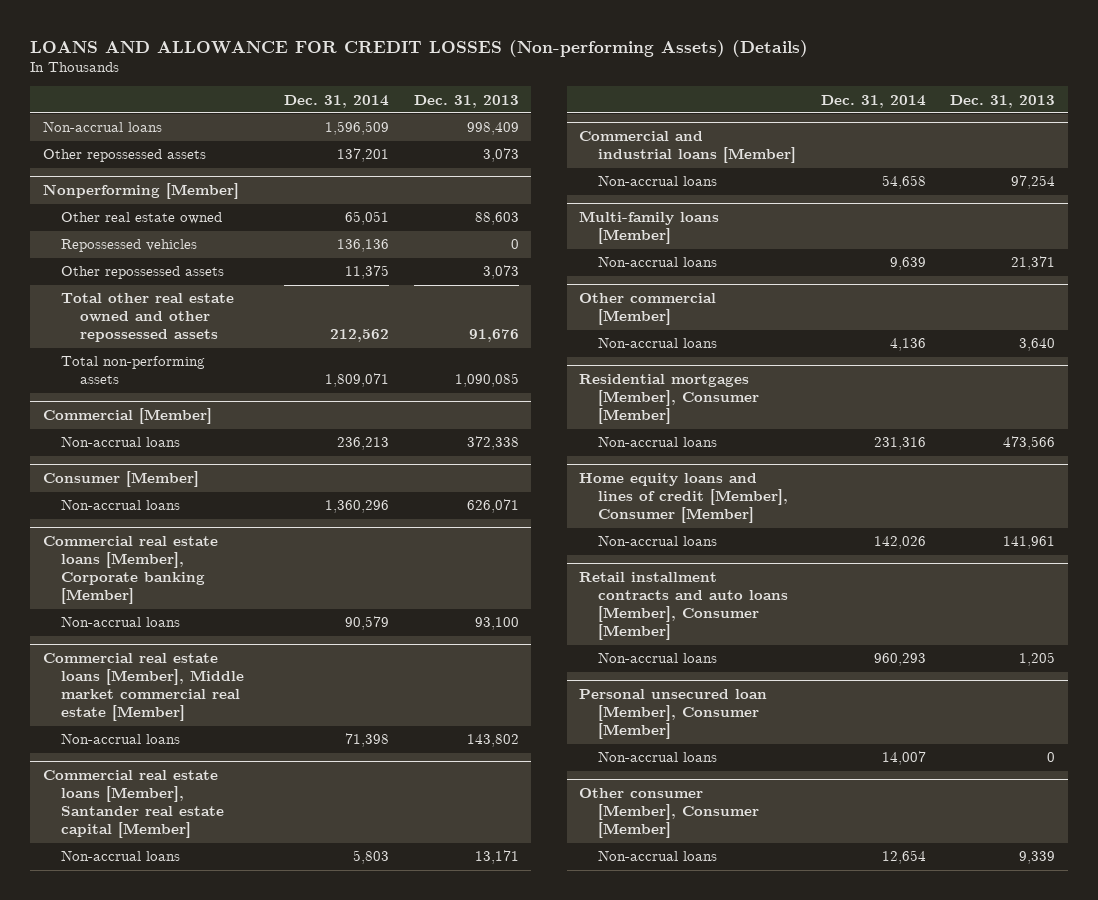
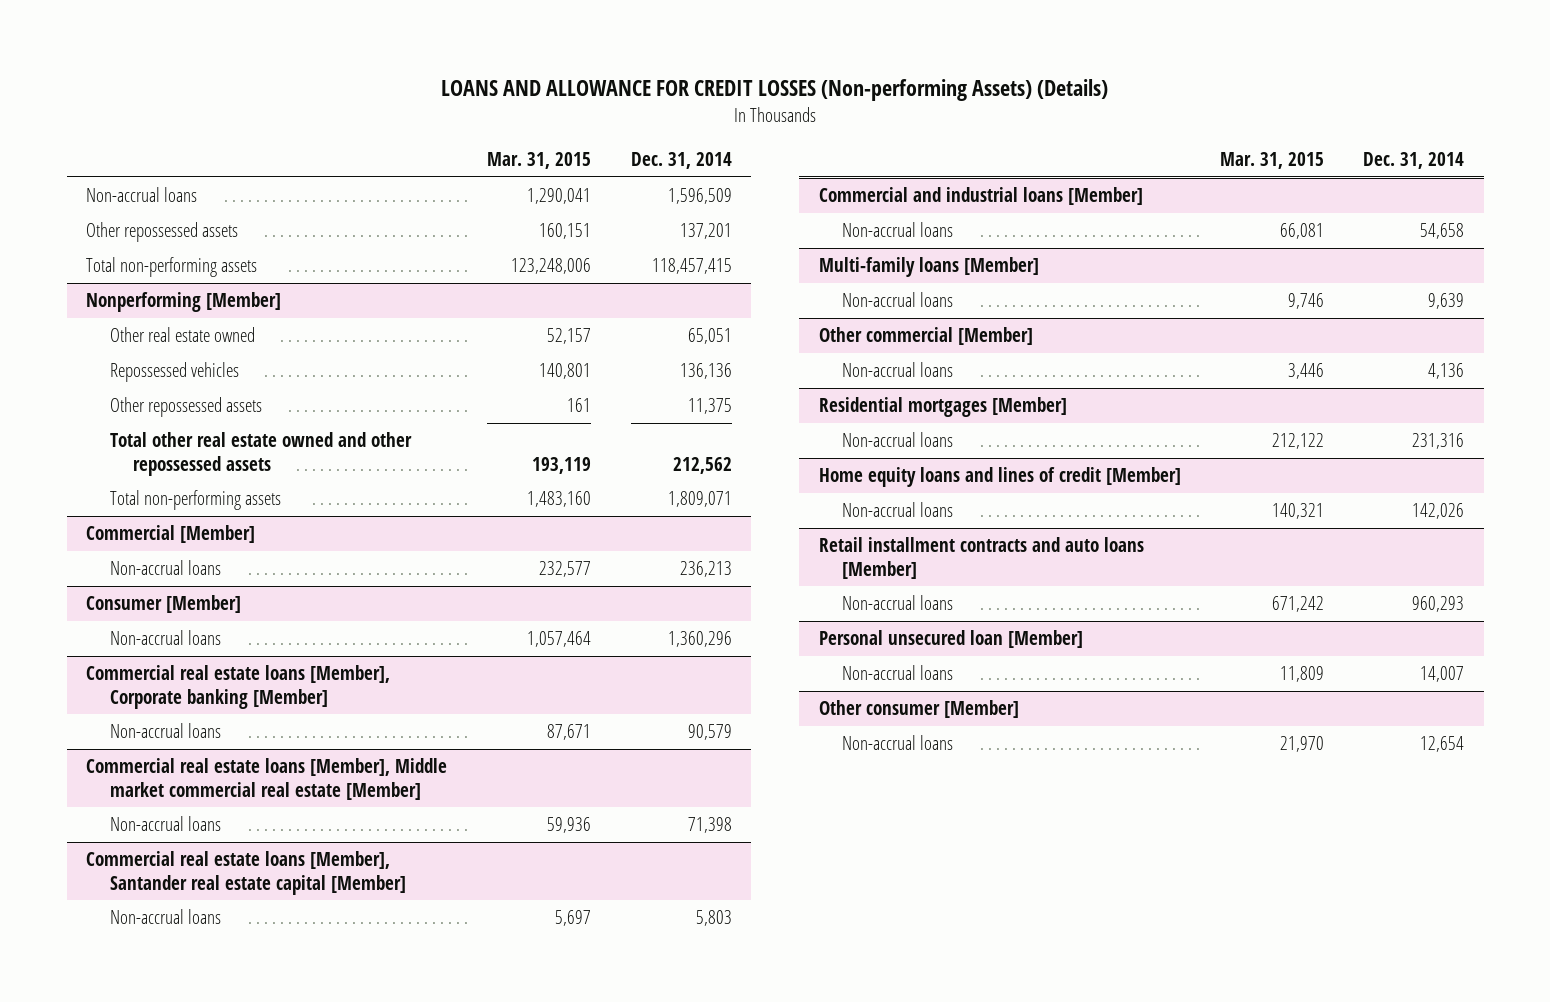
- | Dec. 31, 2014 | Dec. 31, 2013
+ | Mar. 31, 2015 | Dec. 31, 2014
+ Total non-performing assets | 123,248,006 | 118,457,415
- Residential mortgages [Member], Consumer [Member]
+ Residential mortgages [Member]
- Home equity loans and lines of credit [Member], Consumer [Member]
+ Home equity loans and lines of credit [Member]
- Retail installment contracts and auto loans [Member], Consumer [Member]
+ Retail installment contracts and auto loans [Member]
- Personal unsecured loan [Member], Consumer [Member]
+ Personal unsecured loan [Member]
- Other consumer [Member], Consumer [Member]
+ Other consumer [Member]

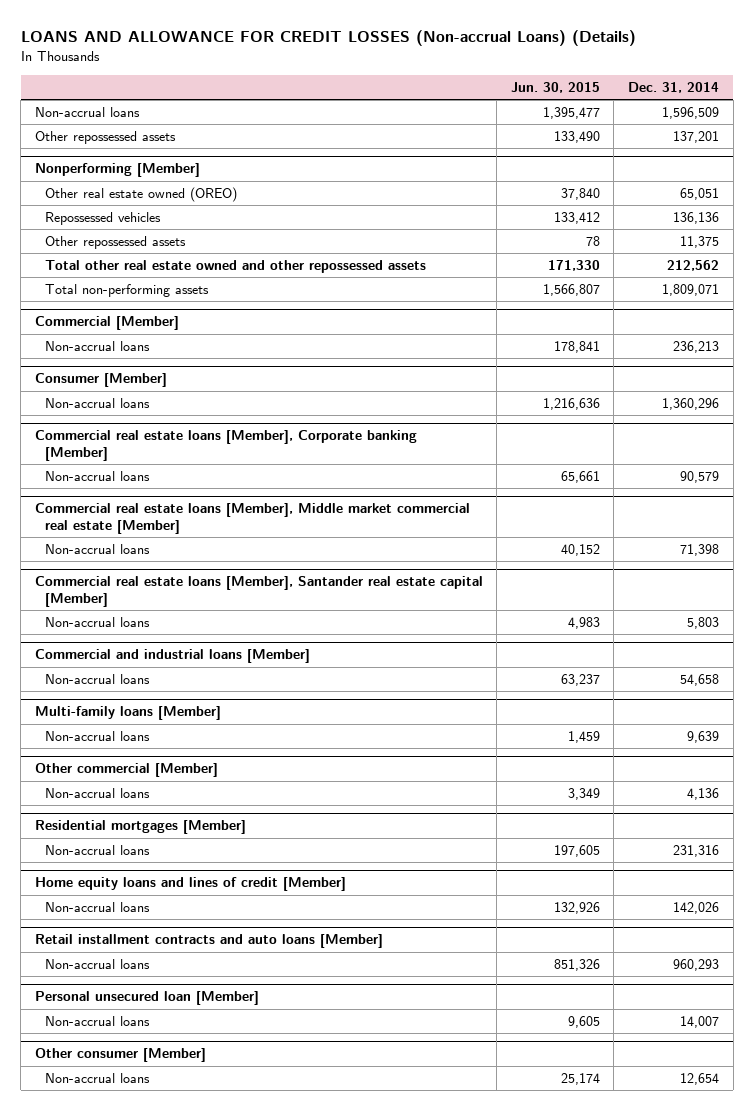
- LOANS AND ALLOWANCE FOR CREDIT LOSSES (Non-performing Assets) (Details)
+ LOANS AND ALLOWANCE FOR CREDIT LOSSES (Non-accrual Loans) (Details)
- | Mar. 31, 2015 | Dec. 31, 2014
+ | Jun. 30, 2015 | Dec. 31, 2014
- Total non-performing assets | 123,248,006 | 118,457,415
@ Nonperforming [Member]
- Other real estate owned | 52,157 | 65,051
+ Other real estate owned (OREO) | 37,840 | 65,051

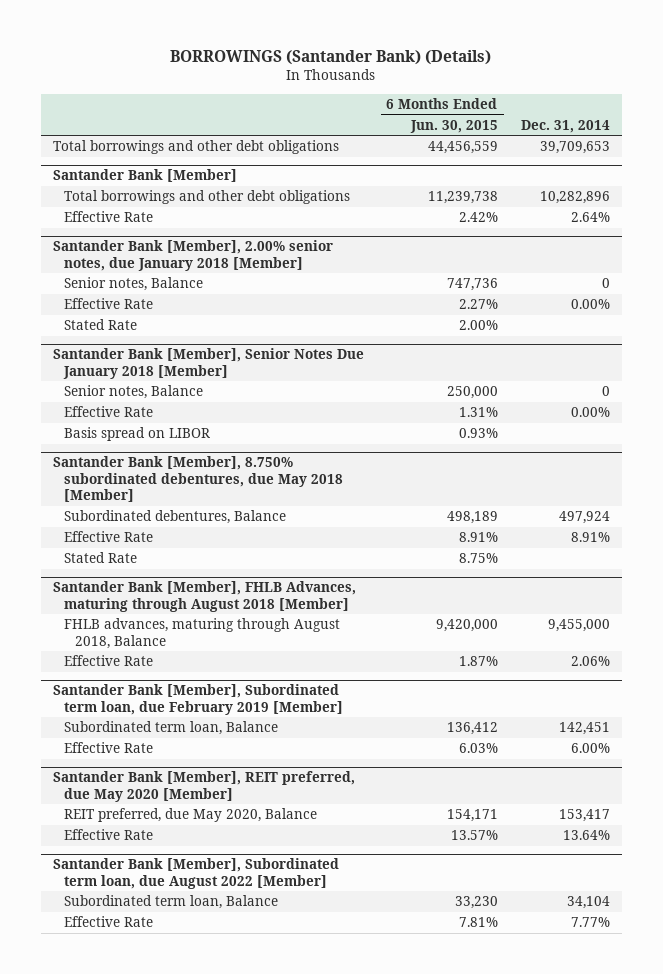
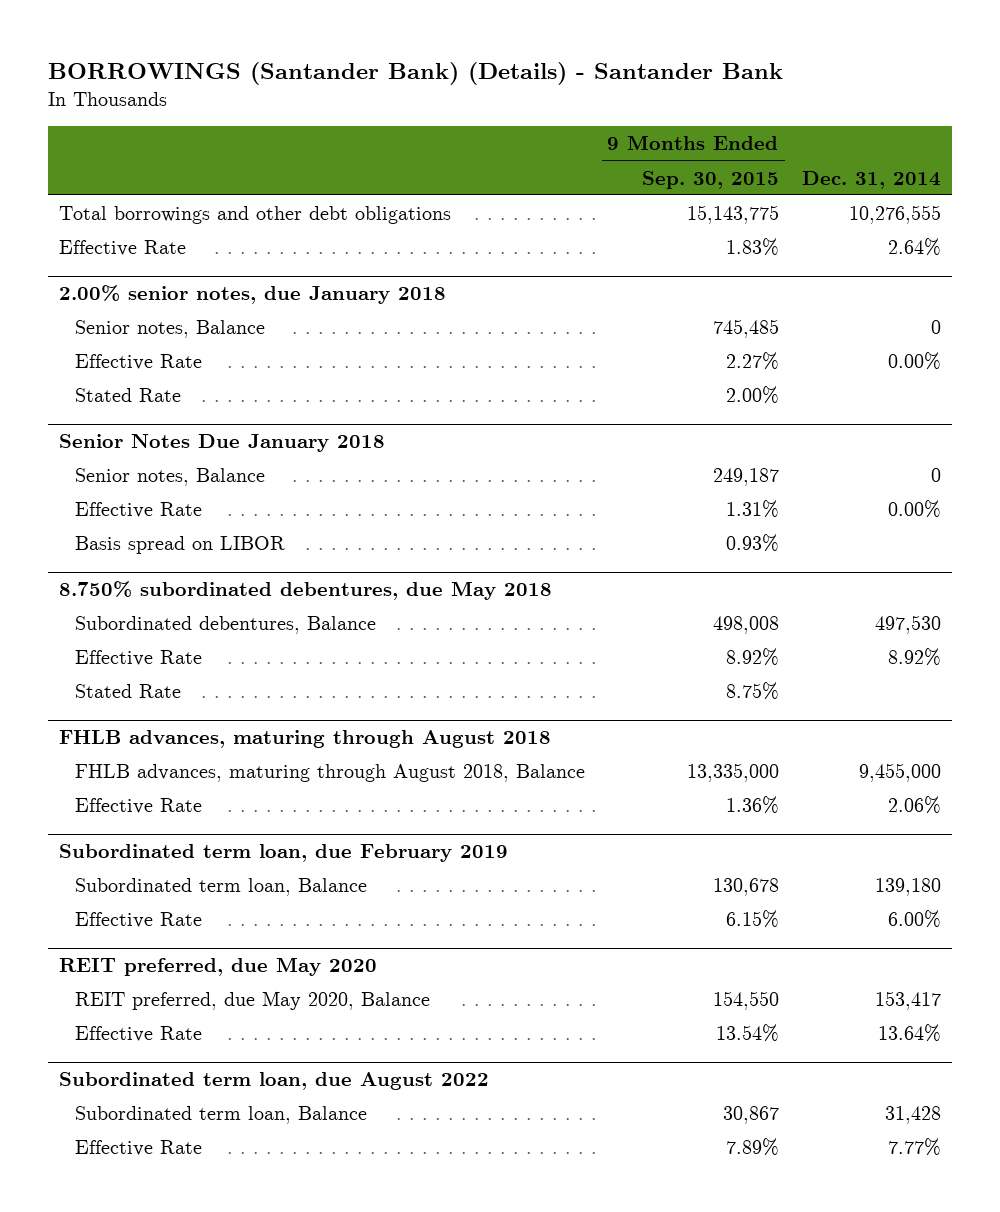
- BORROWINGS (Santander Bank) (Details)
+ BORROWINGS (Santander Bank) (Details) - Santander Bank
- | 6 Months Ended Jun. 30, 2015 | Dec. 31, 2014
+ | 9 Months Ended Sep. 30, 2015 | Dec. 31, 2014
- Total borrowings and other debt obligations | 44,456,559 | 39,709,653
- Santander Bank [Member]
- Total borrowings and other debt obligations | 11,239,738 | 10,282,896
+ Total borrowings and other debt obligations | 15,143,775 | 10,276,555
- Santander Bank [Member], 2.00% senior notes, due January 2018 [Member]
+ 2.00% senior notes, due January 2018
- Santander Bank [Member], Senior Notes Due January 2018 [Member]
+ Senior Notes Due January 2018
- Santander Bank [Member], 8.750% subordinated debentures, due May 2018 [Member]
- Subordinated debentures, Balance | 498,189 | 497,924
- Effective Rate | 8.91% | 8.91%
+ 8.750% subordinated debentures, due May 2018
+ Subordinated debentures, Balance | 498,008 | 497,530
+ Effective Rate | 8.92% | 8.92%
- Santander Bank [Member], FHLB Advances, maturing through August 2018 [Member]
+ FHLB advances, maturing through August 2018
- Santander Bank [Member], Subordinated term loan, due February 2019 [Member]
- Subordinated term loan, Balance | 136,412 | 142,451
+ Subordinated term loan, due February 2019
+ Subordinated term loan, Balance | 130,678 | 139,180
- Santander Bank [Member], REIT preferred, due May 2020 [Member]
+ REIT preferred, due May 2020
- Santander Bank [Member], Subordinated term loan, due August 2022 [Member]
- Subordinated term loan, Balance | 33,230 | 34,104
+ Subordinated term loan, due August 2022
+ Subordinated term loan, Balance | 30,867 | 31,428

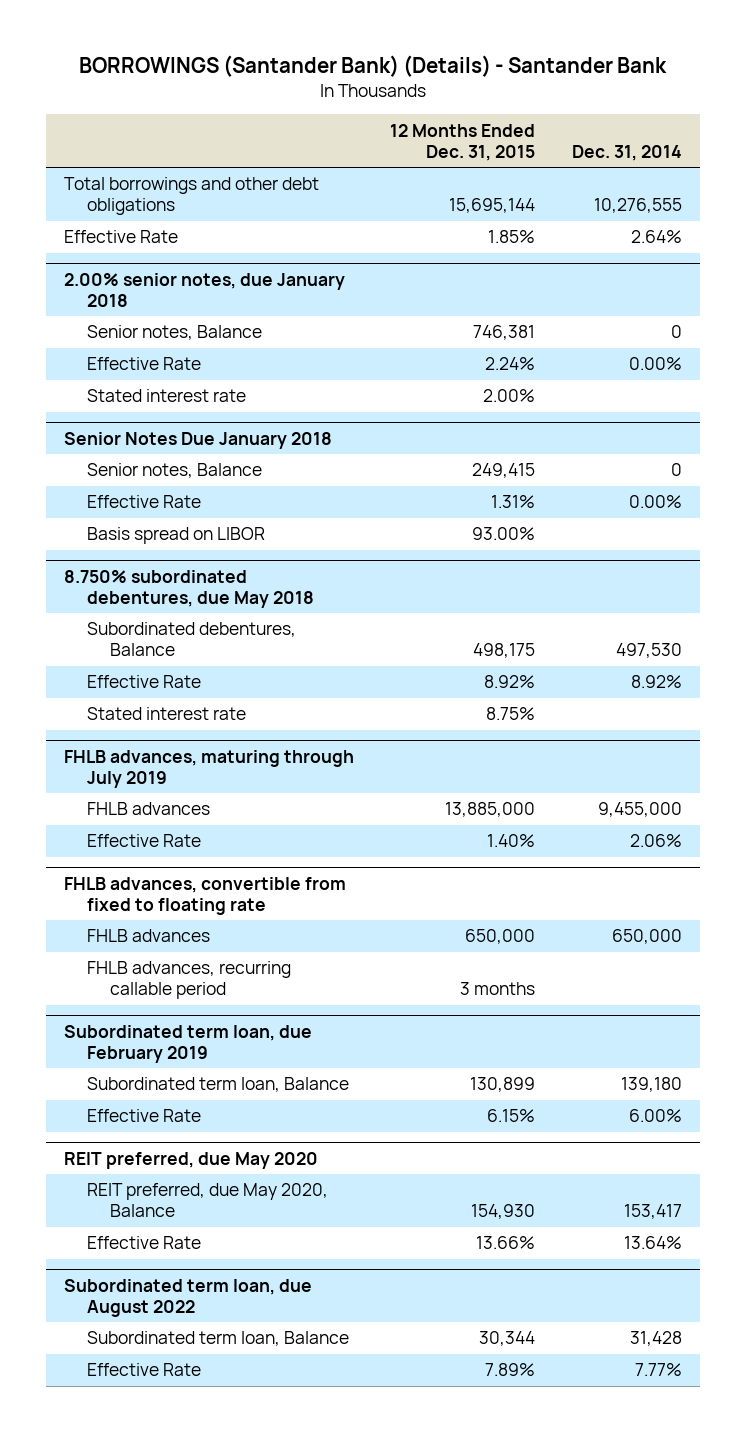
- | 9 Months Ended Sep. 30, 2015 | Dec. 31, 2014
+ | 12 Months Ended Dec. 31, 2015 | Dec. 31, 2014
@ 2.00% senior notes, due January 2018
- Stated Rate | 2.00% |
+ Stated interest rate | 2.00% |
@ 8.750% subordinated debentures, due May 2018
- Stated Rate | 8.75% |
- FHLB advances, maturing through August 2018
- FHLB advances, maturing through August 2018, Balance | 13,335,000 | 9,455,000
@ 8.750% subordinated debentures, due May 2018
+ Stated interest rate | 8.75% |
+ FHLB advances, maturing through July 2019
+ FHLB advances | 13,885,000 | 9,455,000
+ FHLB advances, convertible from fixed to floating rate
+ FHLB advances | 650,000 | 650,000
+ FHLB advances, recurring callable period | 3 months |

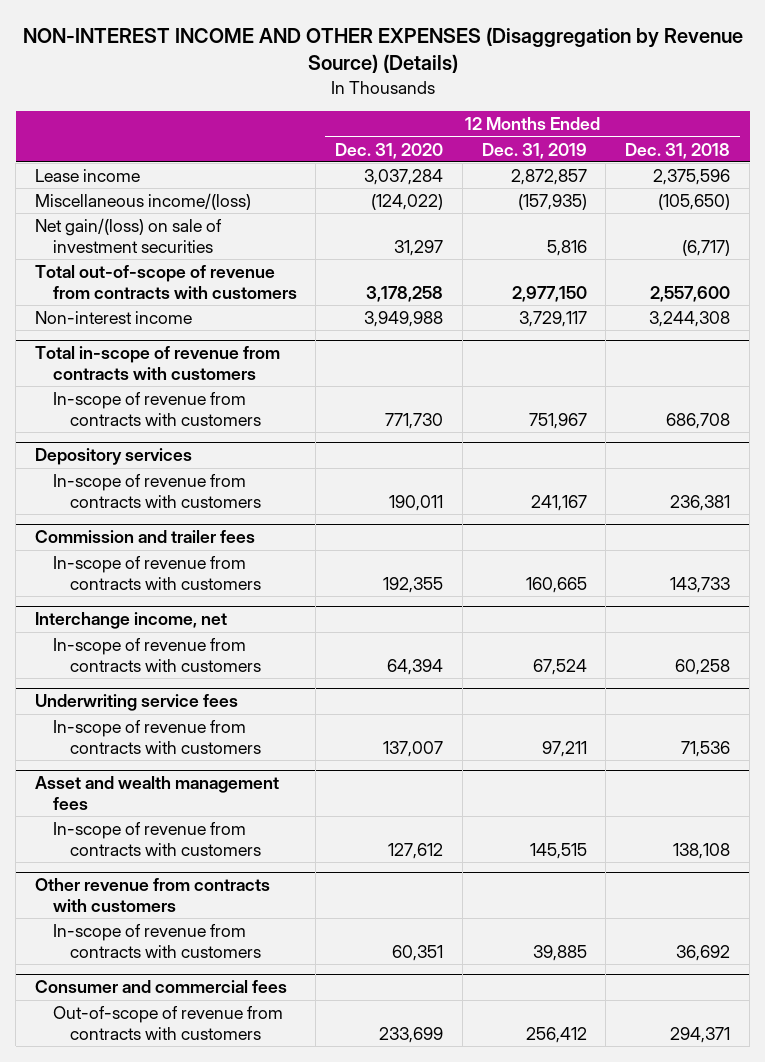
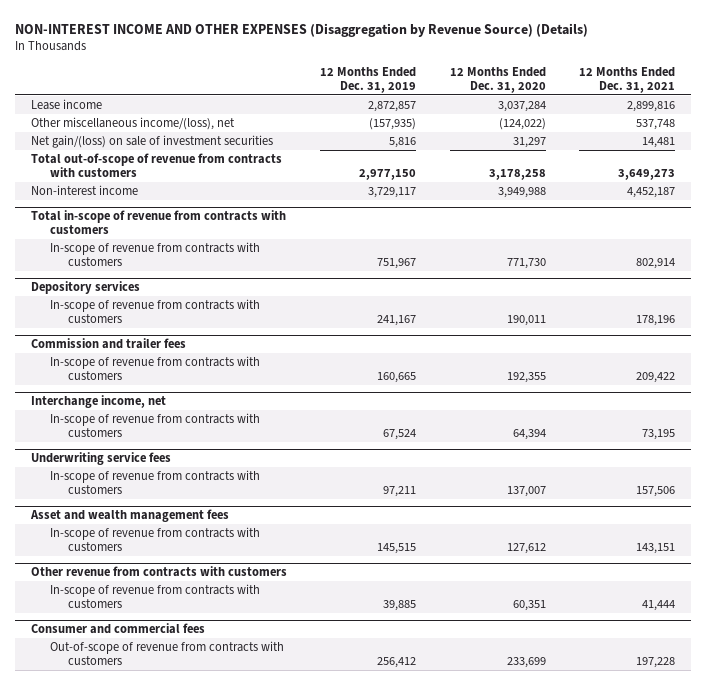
- | 12 Months Ended Dec. 31, 2020 | 12 Months Ended Dec. 31, 2019 | 12 Months Ended Dec. 31, 2018
+ | 12 Months Ended Dec. 31, 2019 | 12 Months Ended Dec. 31, 2020 | 12 Months Ended Dec. 31, 2021
- Miscellaneous income/(loss) | (124,022) | (157,935) | (105,650)
+ Other miscellaneous income/(loss), net | (157,935) | (124,022) | 537,748

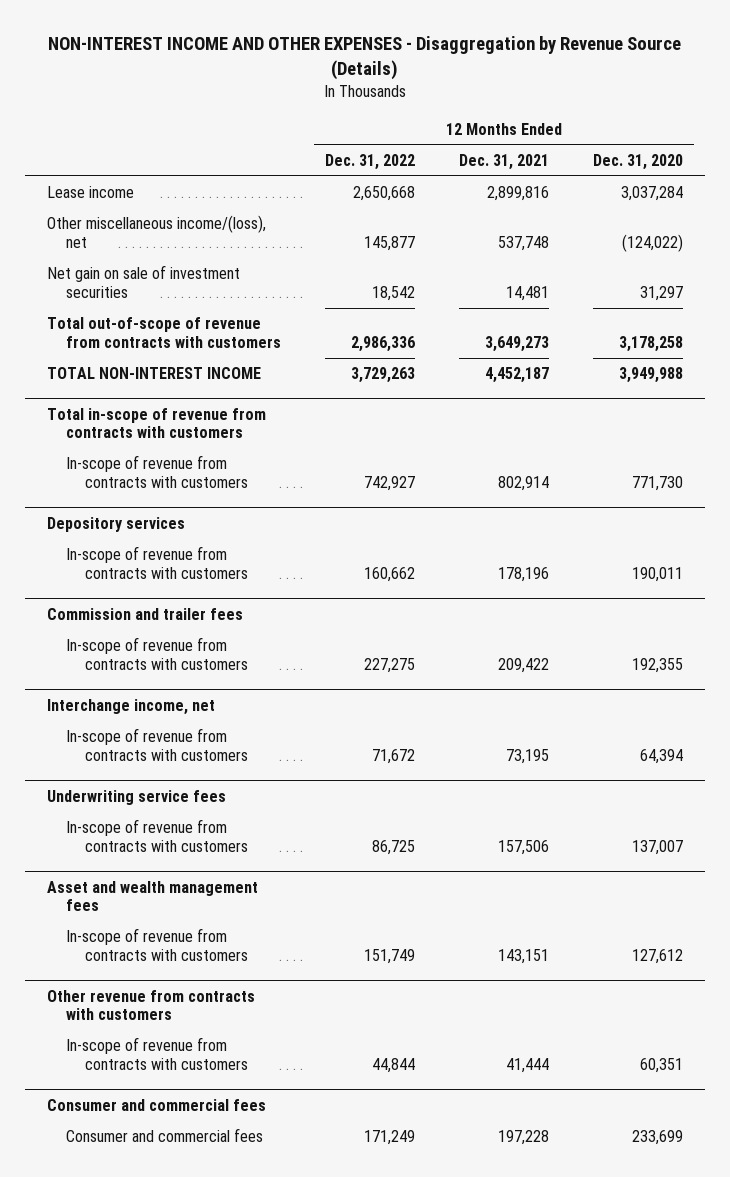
- NON-INTEREST INCOME AND OTHER EXPENSES (Disaggregation by Revenue Source) (Details)
+ NON-INTEREST INCOME AND OTHER EXPENSES - Disaggregation by Revenue Source (Details)
- | 12 Months Ended Dec. 31, 2019 | 12 Months Ended Dec. 31, 2020 | 12 Months Ended Dec. 31, 2021
+ | 12 Months Ended Dec. 31, 2022 | 12 Months Ended Dec. 31, 2021 | 12 Months Ended Dec. 31, 2020
- Net gain/(loss) on sale of investment securities | 5,816 | 31,297 | 14,481
+ Net gain on sale of investment securities | 18,542 | 14,481 | 31,297
- Non-interest income | 3,729,117 | 3,949,988 | 4,452,187
+ TOTAL NON-INTEREST INCOME | 3,729,263 | 4,452,187 | 3,949,988
@ Consumer and commercial fees
- Out-of-scope of revenue from contracts with customers | 256,412 | 233,699 | 197,228
+ Consumer and commercial fees | 171,249 | 197,228 | 233,699

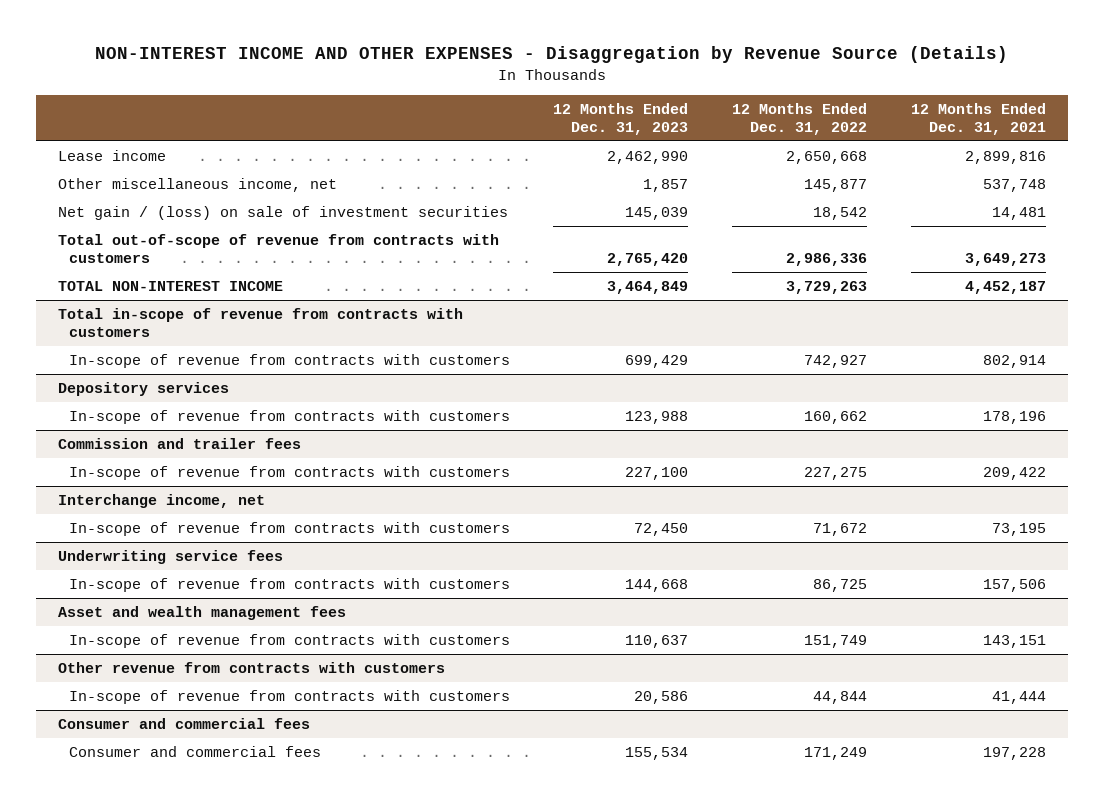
- | 12 Months Ended Dec. 31, 2022 | 12 Months Ended Dec. 31, 2021 | 12 Months Ended Dec. 31, 2020
+ | 12 Months Ended Dec. 31, 2023 | 12 Months Ended Dec. 31, 2022 | 12 Months Ended Dec. 31, 2021
- Other miscellaneous income/(loss), net | 145,877 | 537,748 | (124,022)
- Net gain on sale of investment securities | 18,542 | 14,481 | 31,297
+ Other miscellaneous income, net | 1,857 | 145,877 | 537,748
+ Net gain / (loss) on sale of investment securities | 145,039 | 18,542 | 14,481

